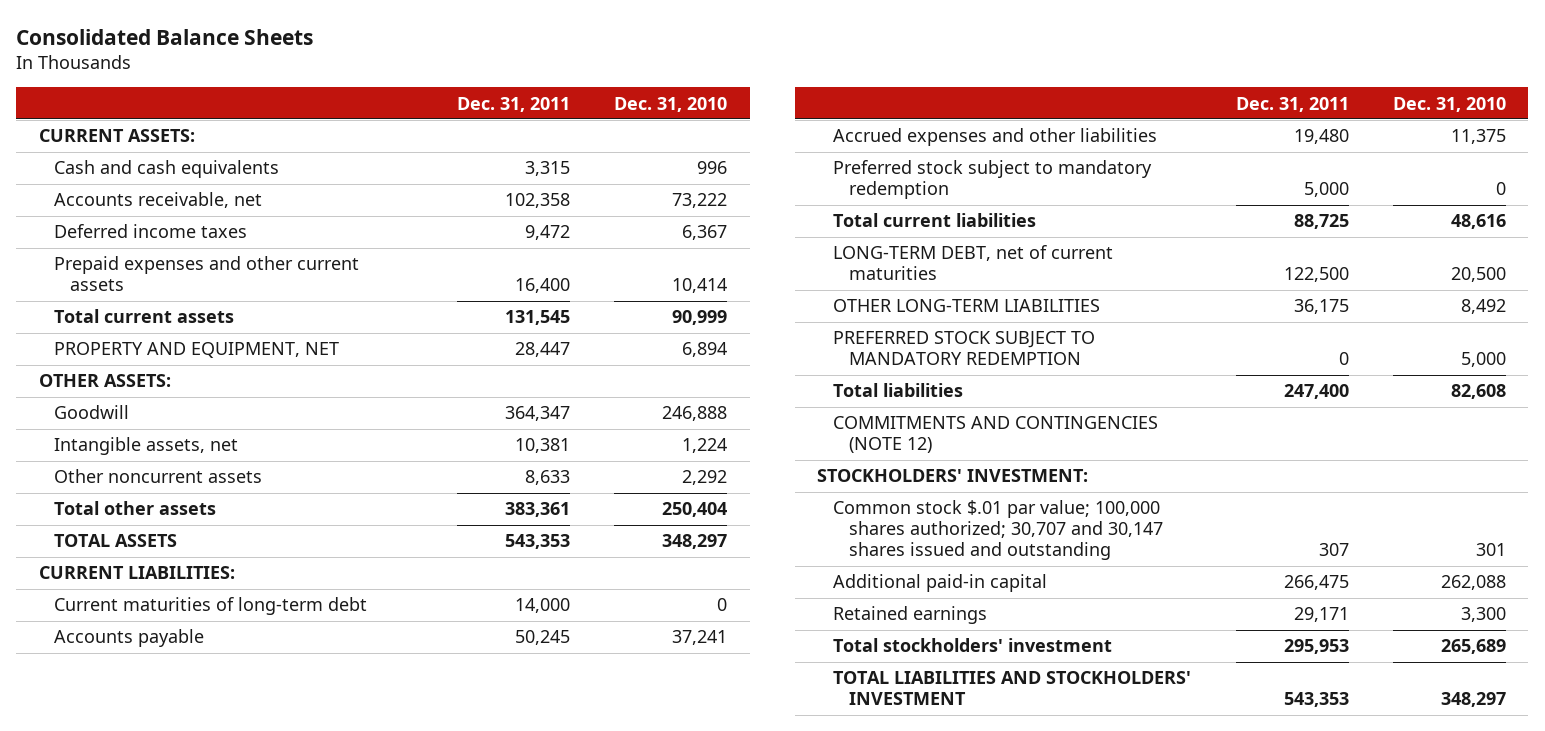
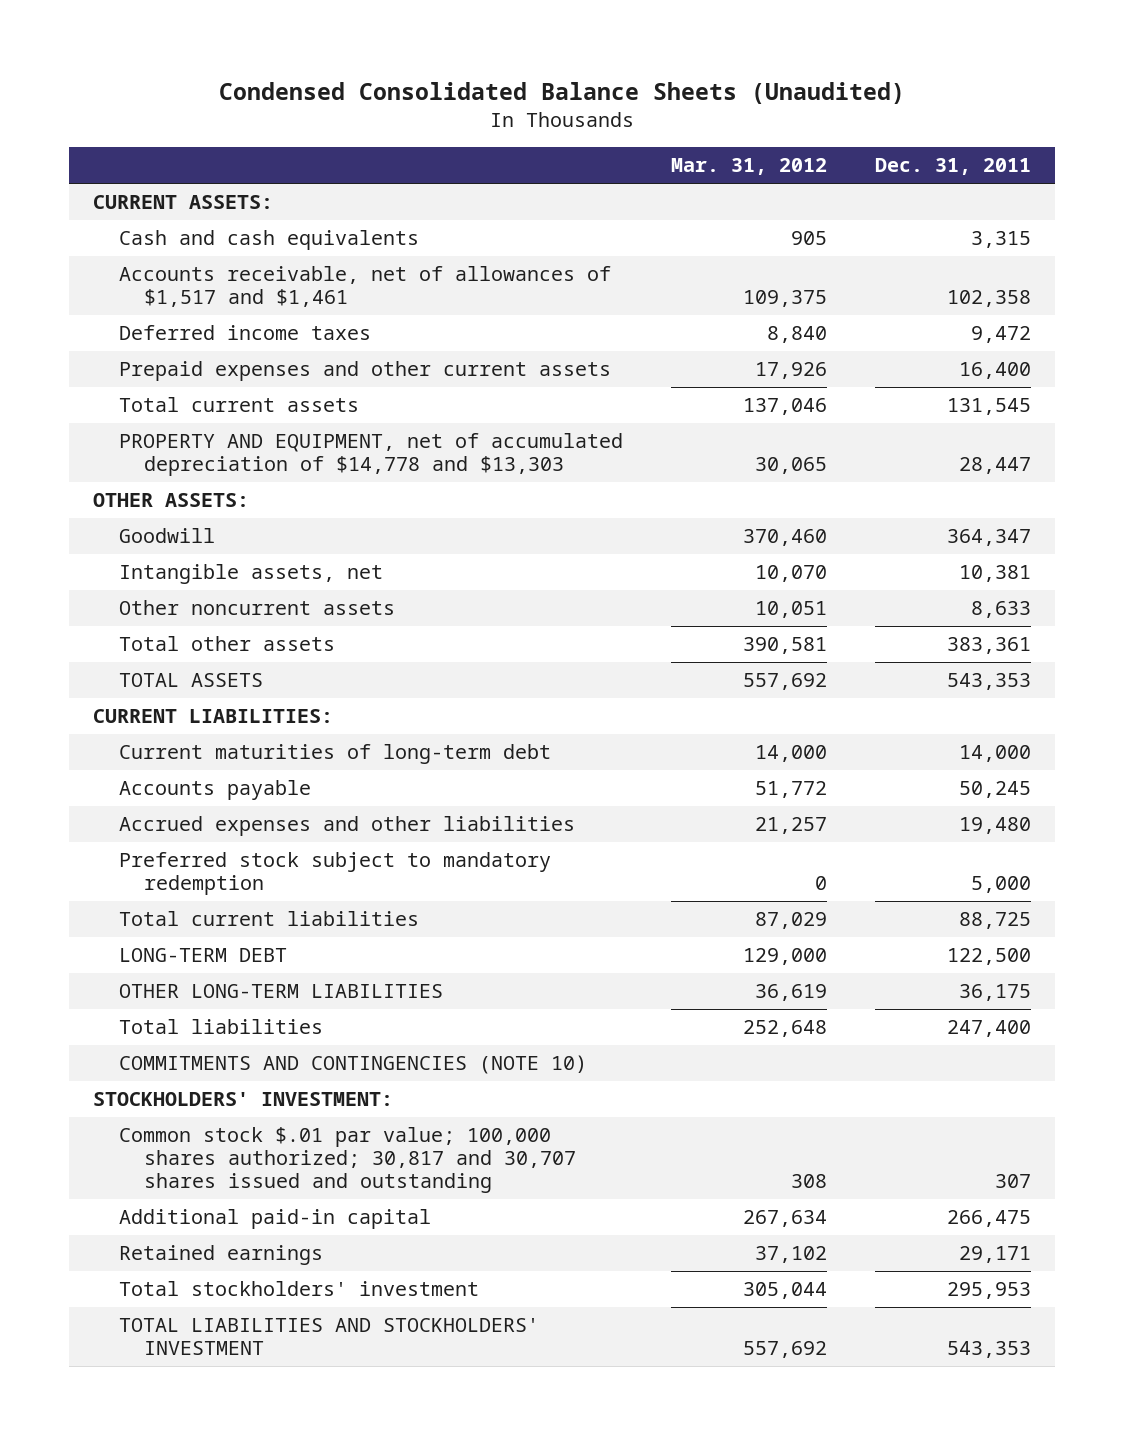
- Consolidated Balance Sheets
+ Condensed Consolidated Balance Sheets (Unaudited)
- | Dec. 31, 2011 | Dec. 31, 2010
+ | Mar. 31, 2012 | Dec. 31, 2011
- Accounts receivable, net | 102,358 | 73,222
+ Accounts receivable, net of allowances of $1,517 and $1,461 | 109,375 | 102,358
- PROPERTY AND EQUIPMENT, NET | 28,447 | 6,894
+ PROPERTY AND EQUIPMENT, net of accumulated depreciation of $14,778 and $13,303 | 30,065 | 28,447
- LONG-TERM DEBT, net of current maturities | 122,500 | 20,500
+ LONG-TERM DEBT | 129,000 | 122,500
- PREFERRED STOCK SUBJECT TO MANDATORY REDEMPTION | 0 | 5,000
- COMMITMENTS AND CONTINGENCIES (NOTE 12)
+ COMMITMENTS AND CONTINGENCIES (NOTE 10)
- Common stock $.01 par value; 100,000 shares authorized; 30,707 and 30,147 shares issued and outstanding | 307 | 301
+ Common stock $.01 par value; 100,000 shares authorized; 30,817 and 30,707 shares issued and outstanding | 308 | 307

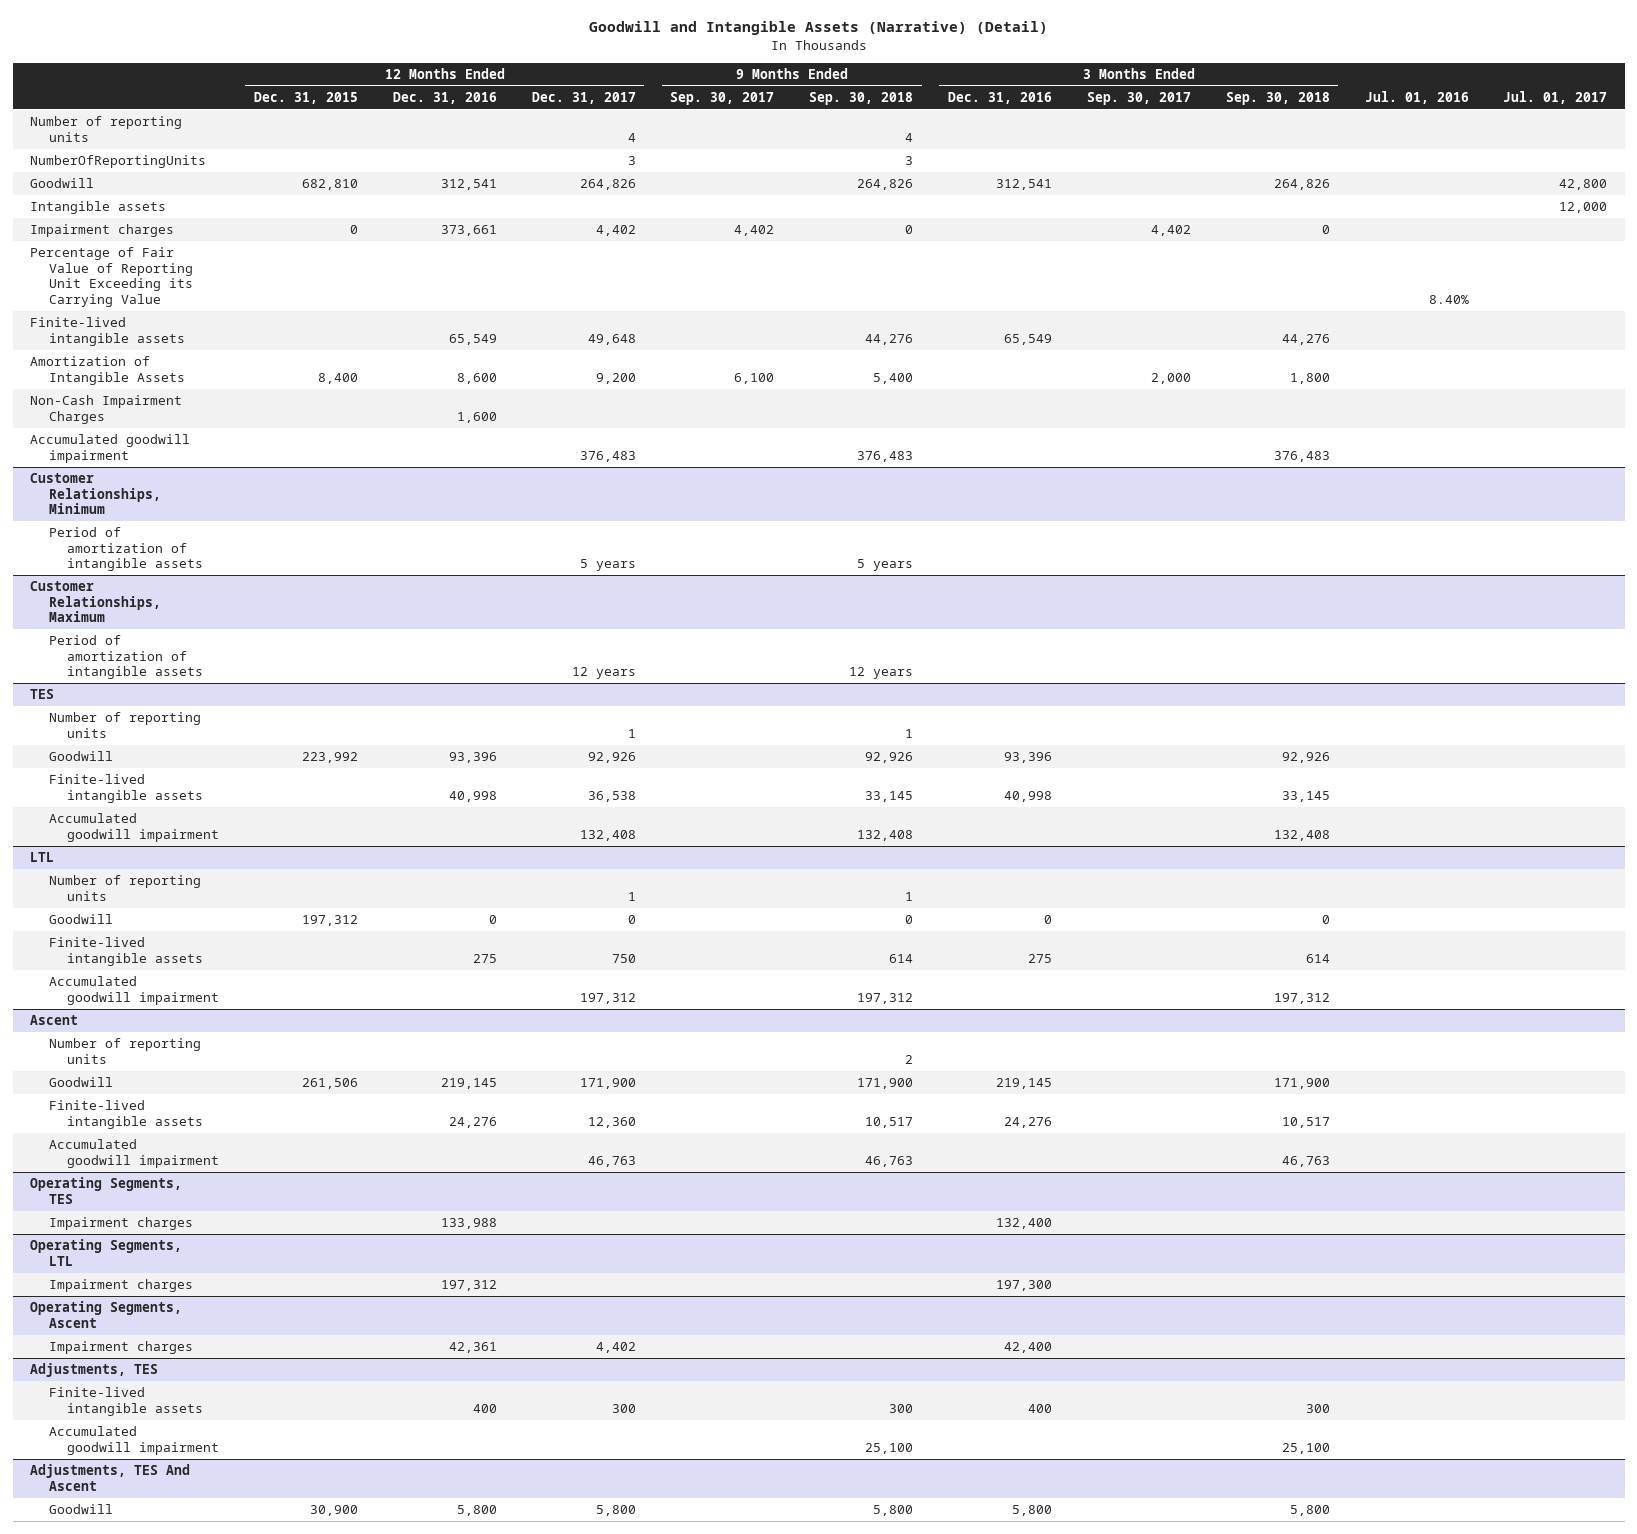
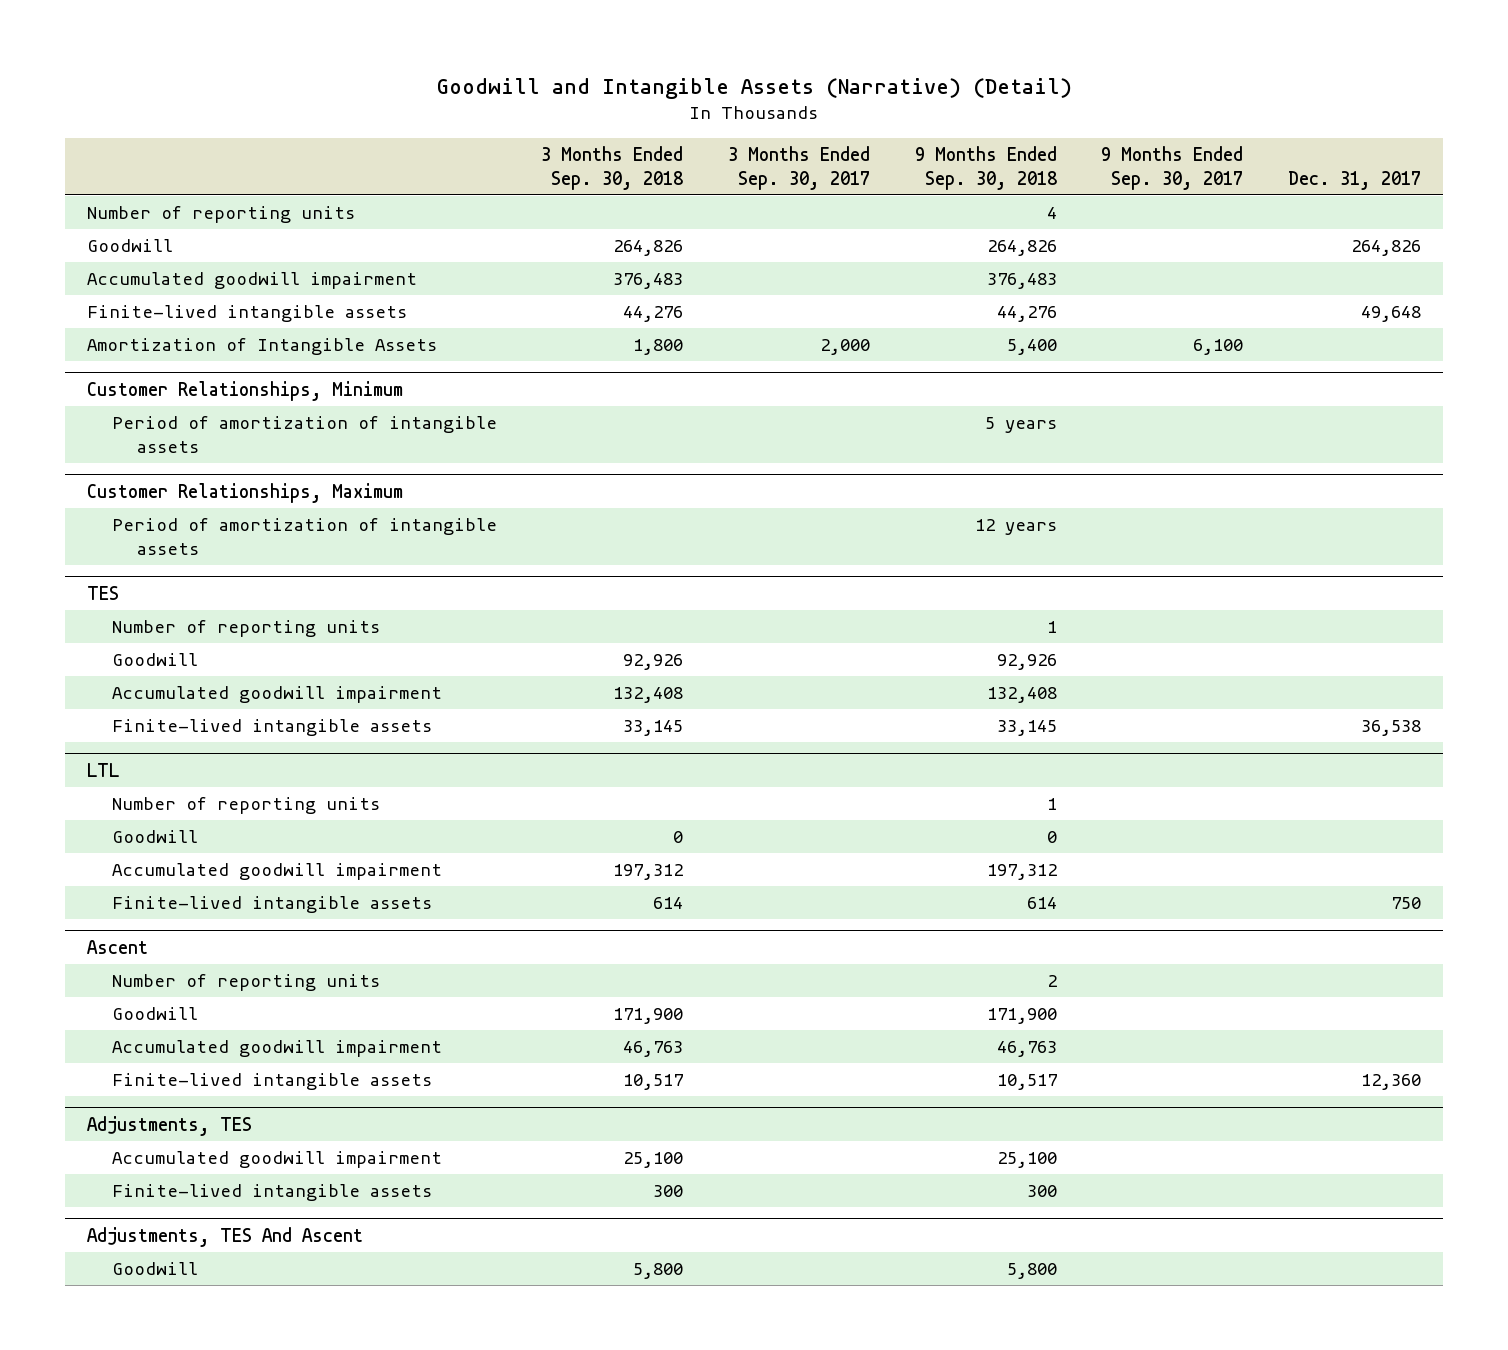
- | 12 Months Ended Dec. 31, 2015 | 12 Months Ended Dec. 31, 2016 | 12 Months Ended Dec. 31, 2017 | 9 Months Ended Sep. 30, 2017 | 9 Months Ended Sep. 30, 2018 | 3 Months Ended Dec. 31, 2016 | 3 Months Ended Sep. 30, 2017 | 3 Months Ended Sep. 30, 2018 | Jul. 01, 2016 | Jul. 01, 2017
+ | 3 Months Ended Sep. 30, 2018 | 3 Months Ended Sep. 30, 2017 | 9 Months Ended Sep. 30, 2018 | 9 Months Ended Sep. 30, 2017 | Dec. 31, 2017
- NumberOfReportingUnits | | | 3 | | 3 | | | | |
- Intangible assets | | | | | | | | | | 12,000
- Impairment charges | 0 | 373,661 | 4,402 | 4,402 | 0 | | 4,402 | 0 | |
- Percentage of Fair Value of Reporting Unit Exceeding its Carrying Value | | | | | | | | | 8.40% |
moved up: Accumulated goodwill impairment | 376,483 | | 376,483 | |
- Non-Cash Impairment Charges | | 1,600 | | | | | | | |
@ TES
moved down: Finite-lived intangible assets | 33,145 | | 33,145 | | 36,538
@ LTL
moved down: Finite-lived intangible assets | 614 | | 614 | | 750
- Operating Segments, TES
- Impairment charges | | 133,988 | | | | 132,400 | | | |
- Operating Segments, LTL
- Impairment charges | | 197,312 | | | | 197,300 | | | |
- Operating Segments, Ascent
- Impairment charges | | 42,361 | 4,402 | | | 42,400 | | | |
@ Ascent
moved down: Finite-lived intangible assets | 10,517 | | 10,517 | | 12,360
@ Adjustments, TES
moved down: Finite-lived intangible assets | 300 | | 300 | |

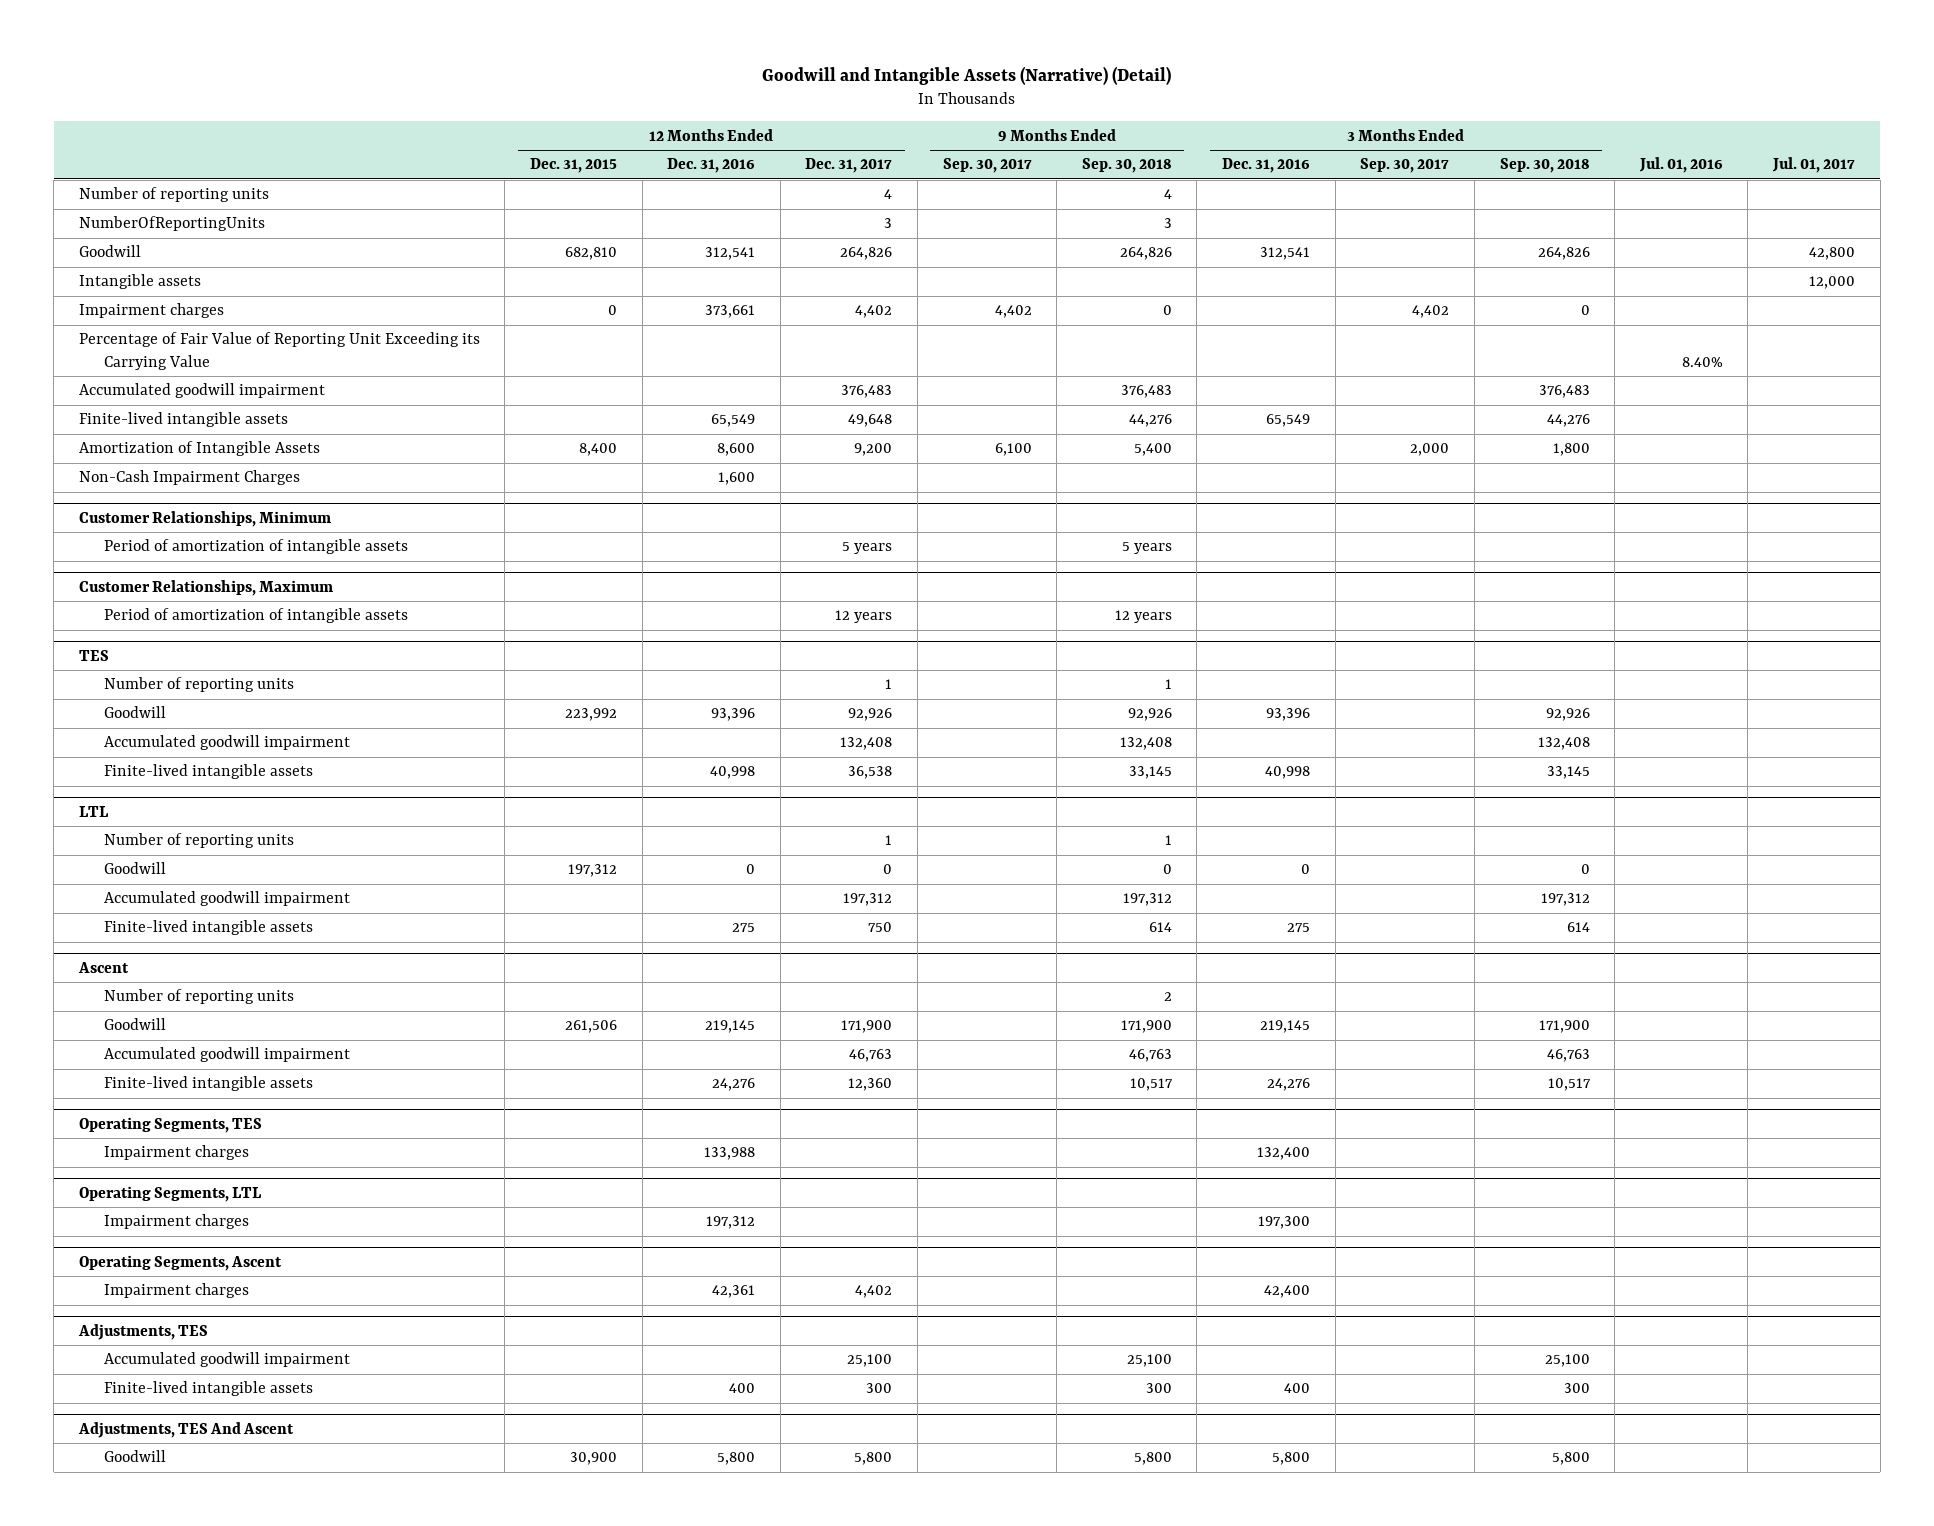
- | 3 Months Ended Sep. 30, 2018 | 3 Months Ended Sep. 30, 2017 | 9 Months Ended Sep. 30, 2018 | 9 Months Ended Sep. 30, 2017 | Dec. 31, 2017
+ | 12 Months Ended Dec. 31, 2015 | 12 Months Ended Dec. 31, 2016 | 12 Months Ended Dec. 31, 2017 | 9 Months Ended Sep. 30, 2017 | 9 Months Ended Sep. 30, 2018 | 3 Months Ended Dec. 31, 2016 | 3 Months Ended Sep. 30, 2017 | 3 Months Ended Sep. 30, 2018 | Jul. 01, 2016 | Jul. 01, 2017
+ NumberOfReportingUnits | | | 3 | | 3 | | | | |
+ Intangible assets | | | | | | | | | | 12,000
+ Impairment charges | 0 | 373,661 | 4,402 | 4,402 | 0 | | 4,402 | 0 | |
+ Percentage of Fair Value of Reporting Unit Exceeding its Carrying Value | | | | | | | | | 8.40% |
+ Non-Cash Impairment Charges | | 1,600 | | | | | | | |
+ Operating Segments, TES
+ Impairment charges | | 133,988 | | | | 132,400 | | | |
+ Operating Segments, LTL
+ Impairment charges | | 197,312 | | | | 197,300 | | | |
+ Operating Segments, Ascent
+ Impairment charges | | 42,361 | 4,402 | | | 42,400 | | | |

